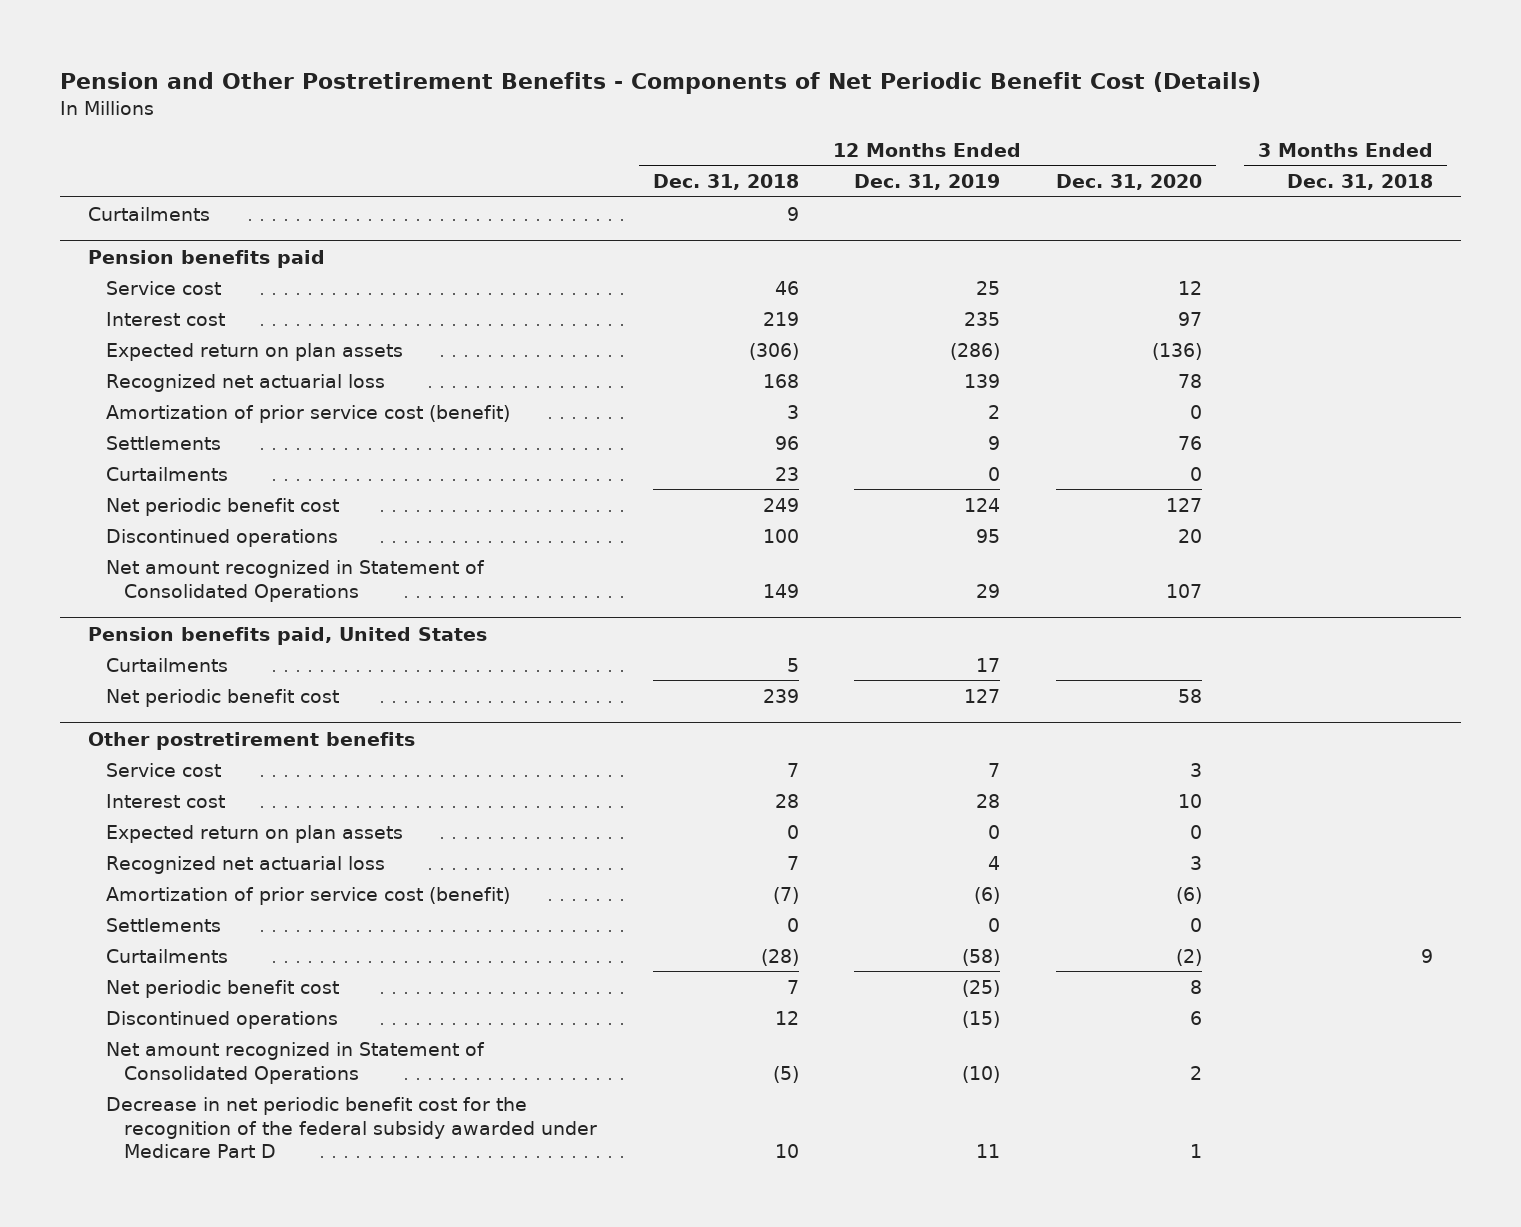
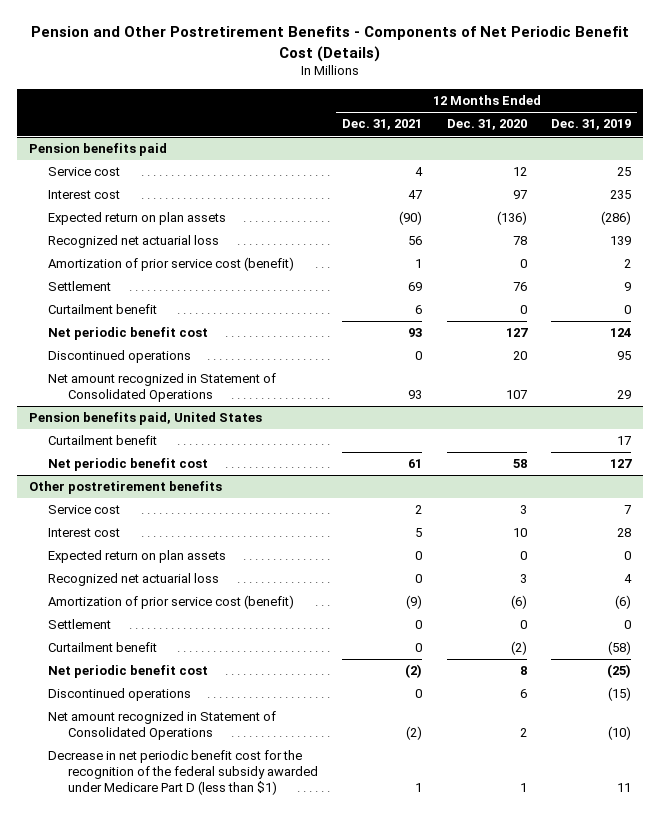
- | 12 Months Ended Dec. 31, 2018 | 12 Months Ended Dec. 31, 2019 | 12 Months Ended Dec. 31, 2020 | 3 Months Ended Dec. 31, 2018
+ | 12 Months Ended Dec. 31, 2021 | 12 Months Ended Dec. 31, 2020 | 12 Months Ended Dec. 31, 2019
- Curtailments | 9 | | |
@ Pension benefits paid
- Settlements | 96 | 9 | 76 |
- Curtailments | 23 | 0 | 0 |
+ Settlement | 69 | 76 | 9
+ Curtailment benefit | 6 | 0 | 0
@ Pension benefits paid, United States
- Curtailments | 5 | 17 | |
+ Curtailment benefit | | | 17
@ Other postretirement benefits
- Settlements | 0 | 0 | 0 |
- Curtailments | (28) | (58) | (2) | 9
+ Settlement | 0 | 0 | 0
+ Curtailment benefit | 0 | (2) | (58)
- Decrease in net periodic benefit cost for the recognition of the federal subsidy awarded under Medicare Part D | 10 | 11 | 1 |
+ Decrease in net periodic benefit cost for the recognition of the federal subsidy awarded under Medicare Part D (less than $1) | 1 | 1 | 11

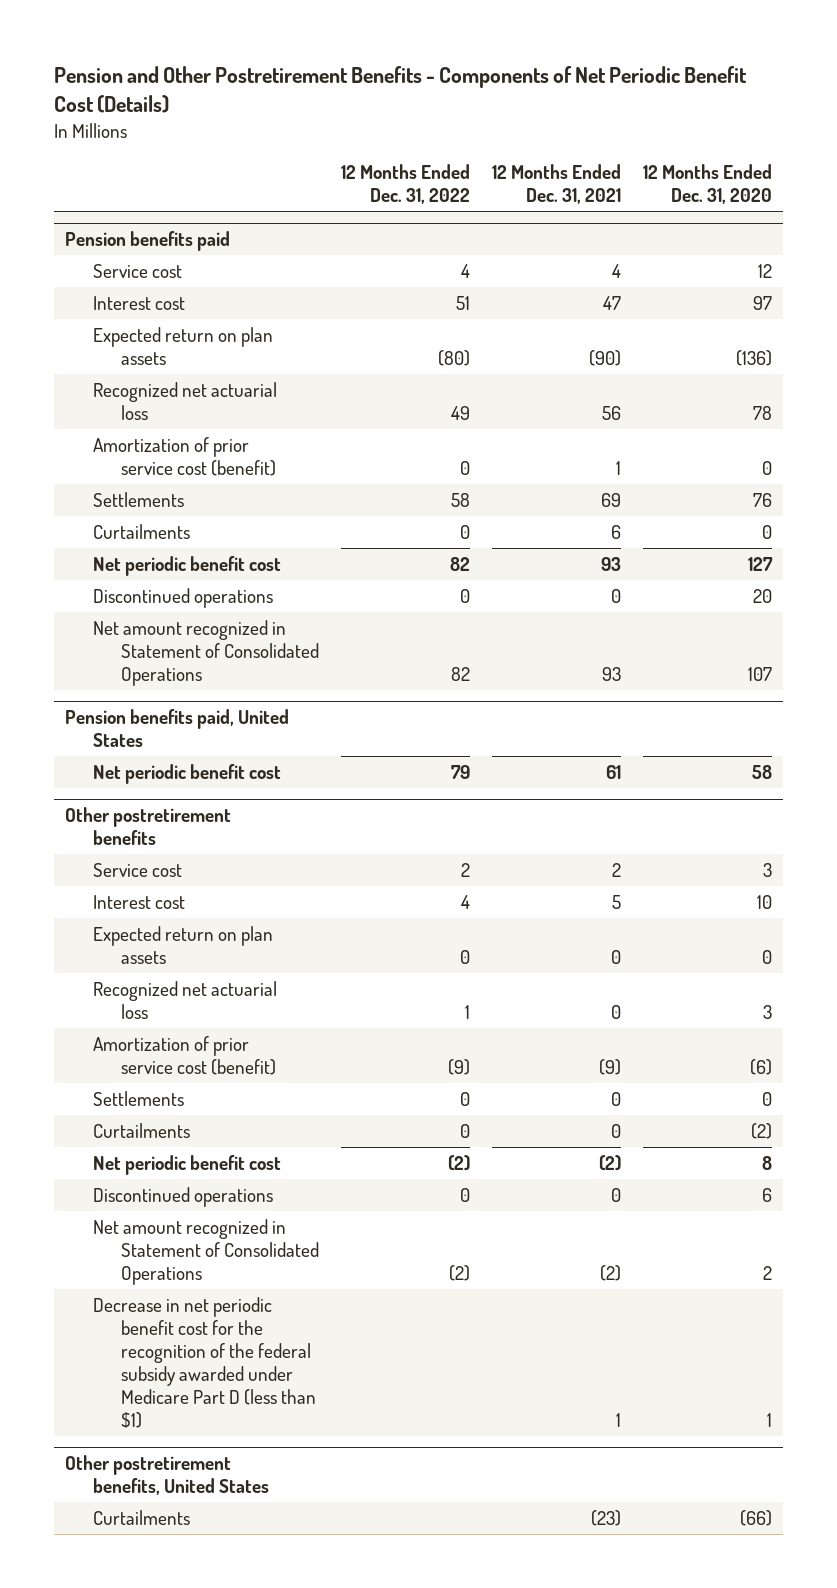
- | 12 Months Ended Dec. 31, 2021 | 12 Months Ended Dec. 31, 2020 | 12 Months Ended Dec. 31, 2019
+ | 12 Months Ended Dec. 31, 2022 | 12 Months Ended Dec. 31, 2021 | 12 Months Ended Dec. 31, 2020
@ Pension benefits paid
- Settlement | 69 | 76 | 9
- Curtailment benefit | 6 | 0 | 0
+ Settlements | 58 | 69 | 76
+ Curtailments | 0 | 6 | 0
@ Pension benefits paid, United States
- Curtailment benefit | | | 17
@ Other postretirement benefits
- Settlement | 0 | 0 | 0
- Curtailment benefit | 0 | (2) | (58)
+ Settlements | 0 | 0 | 0
+ Curtailments | 0 | 0 | (2)
+ Other postretirement benefits, United States
+ Curtailments | | (23) | (66)

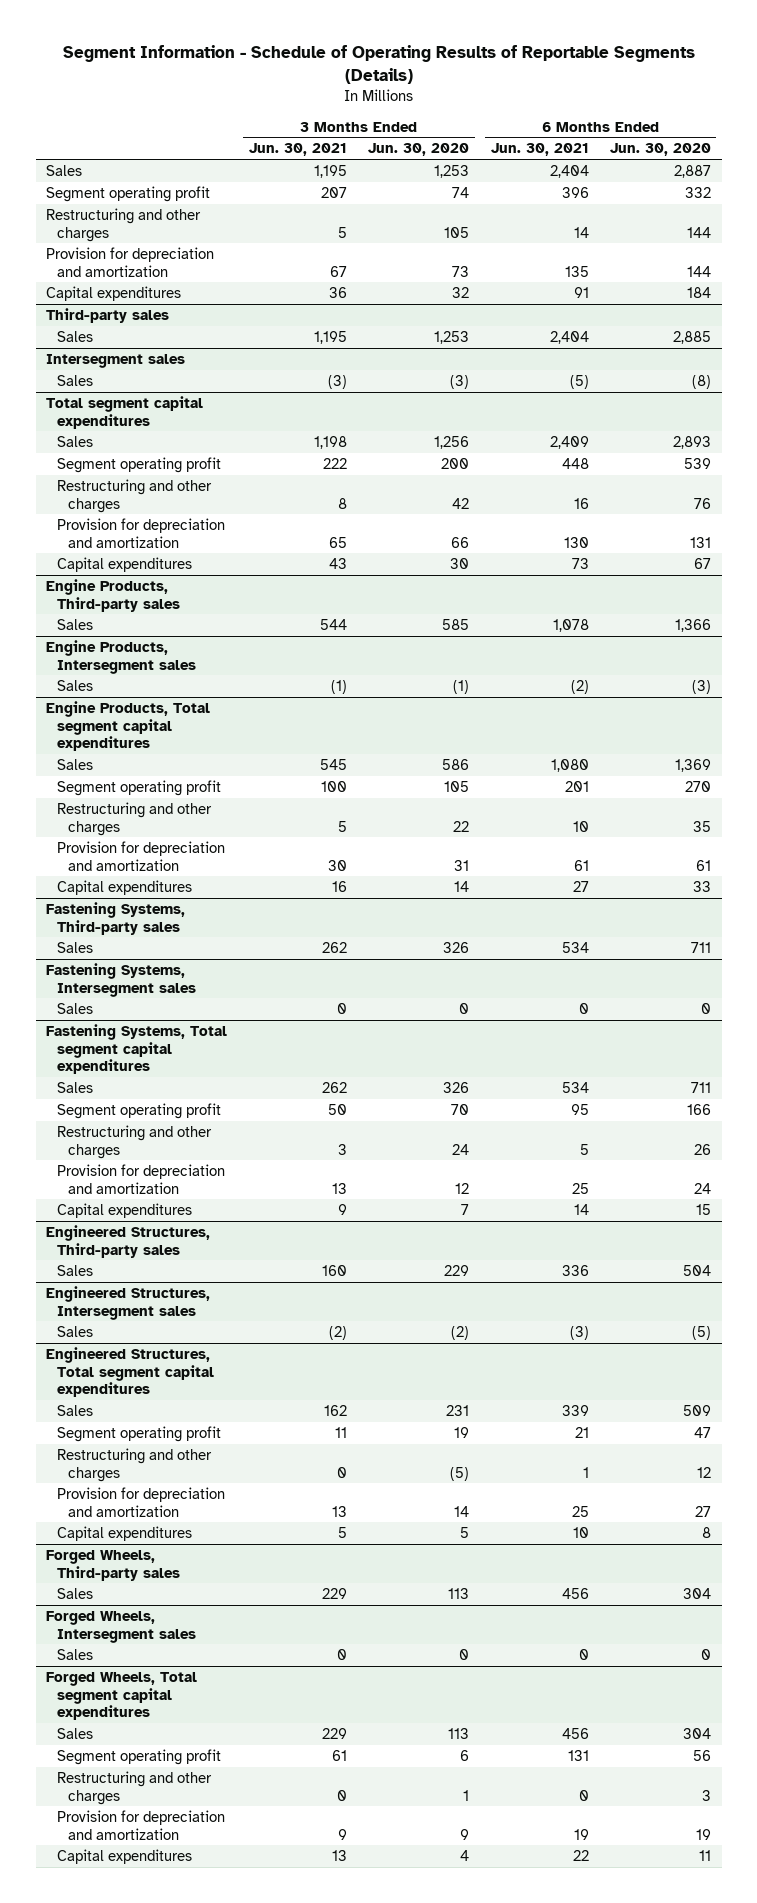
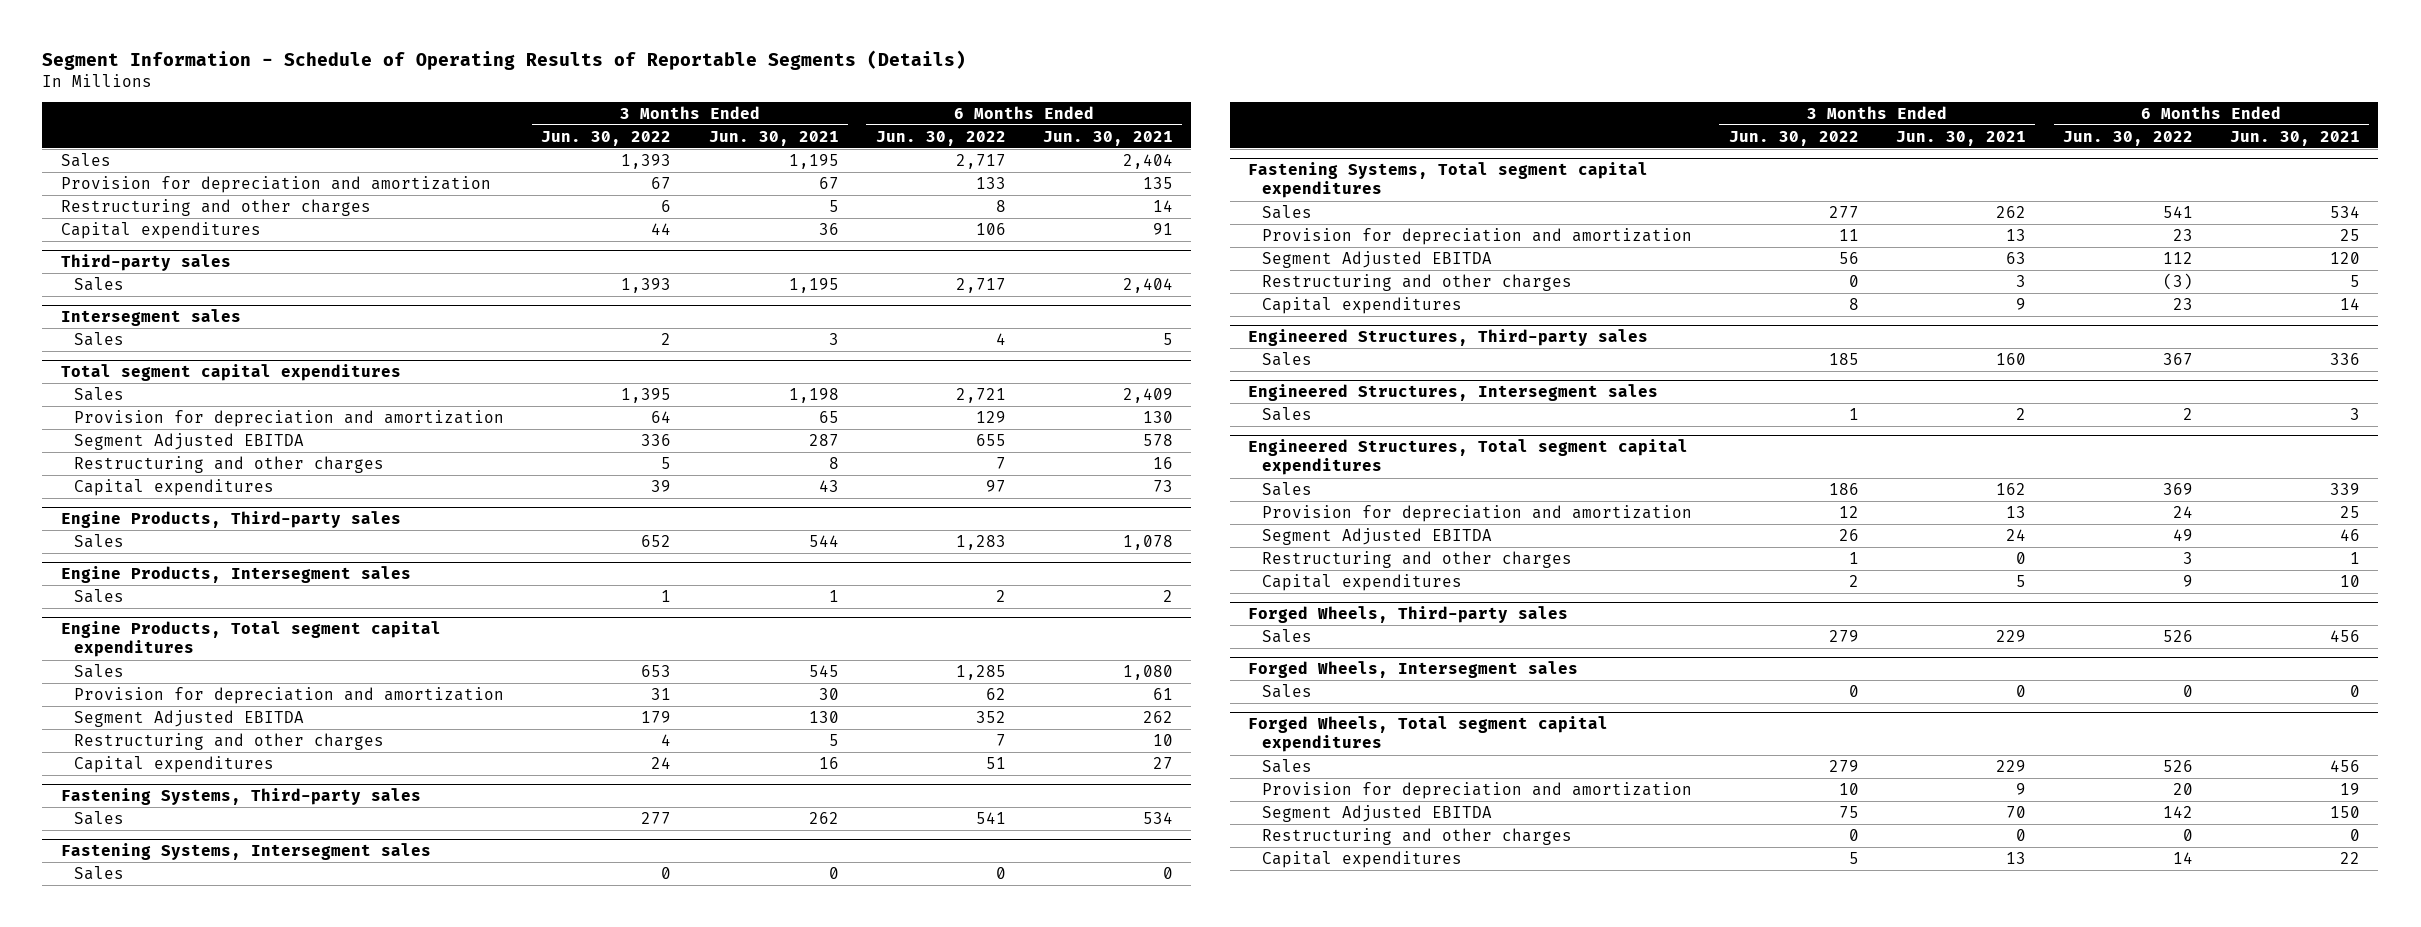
- | 3 Months Ended Jun. 30, 2021 | 3 Months Ended Jun. 30, 2020 | 6 Months Ended Jun. 30, 2021 | 6 Months Ended Jun. 30, 2020
+ | 3 Months Ended Jun. 30, 2022 | 3 Months Ended Jun. 30, 2021 | 6 Months Ended Jun. 30, 2022 | 6 Months Ended Jun. 30, 2021
- Segment operating profit | 207 | 74 | 396 | 332
moved down: Restructuring and other charges | 6 | 5 | 8 | 14
@ Intersegment sales
- Sales | (3) | (3) | (5) | (8)
+ Sales | 2 | 3 | 4 | 5
@ Total segment capital expenditures
- Segment operating profit | 222 | 200 | 448 | 539
+ Segment Adjusted EBITDA | 336 | 287 | 655 | 578
moved down: Restructuring and other charges | 5 | 8 | 7 | 16
@ Engine Products, Intersegment sales
- Sales | (1) | (1) | (2) | (3)
+ Sales | 1 | 1 | 2 | 2
@ Engine Products, Total segment capital expenditures
- Segment operating profit | 100 | 105 | 201 | 270
+ Segment Adjusted EBITDA | 179 | 130 | 352 | 262
moved down: Restructuring and other charges | 4 | 5 | 7 | 10
@ Fastening Systems, Total segment capital expenditures
- Segment operating profit | 50 | 70 | 95 | 166
+ Segment Adjusted EBITDA | 56 | 63 | 112 | 120
moved down: Restructuring and other charges | 0 | 3 | (3) | 5
@ Engineered Structures, Intersegment sales
- Sales | (2) | (2) | (3) | (5)
+ Sales | 1 | 2 | 2 | 3
@ Engineered Structures, Total segment capital expenditures
- Segment operating profit | 11 | 19 | 21 | 47
+ Segment Adjusted EBITDA | 26 | 24 | 49 | 46
moved down: Restructuring and other charges | 1 | 0 | 3 | 1
@ Forged Wheels, Total segment capital expenditures
- Segment operating profit | 61 | 6 | 131 | 56
+ Segment Adjusted EBITDA | 75 | 70 | 142 | 150
moved down: Restructuring and other charges | 0 | 0 | 0 | 0

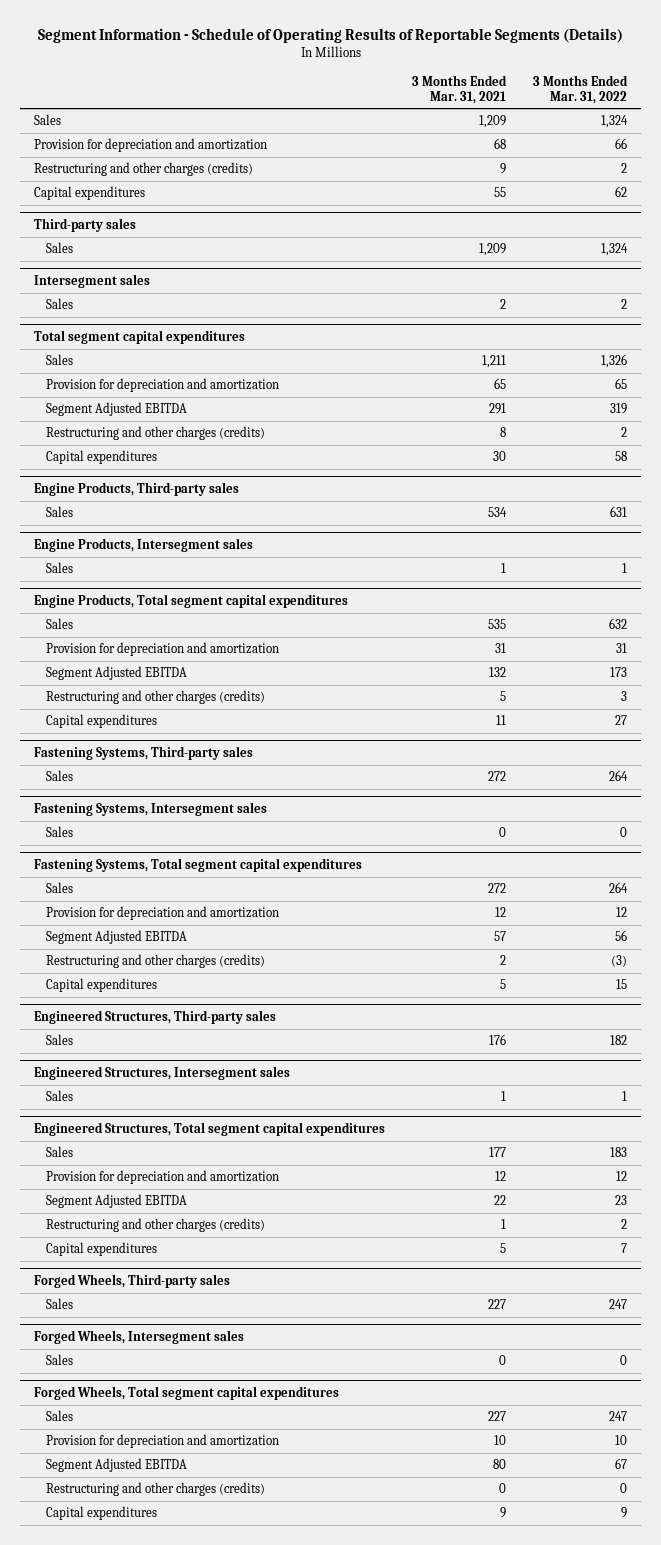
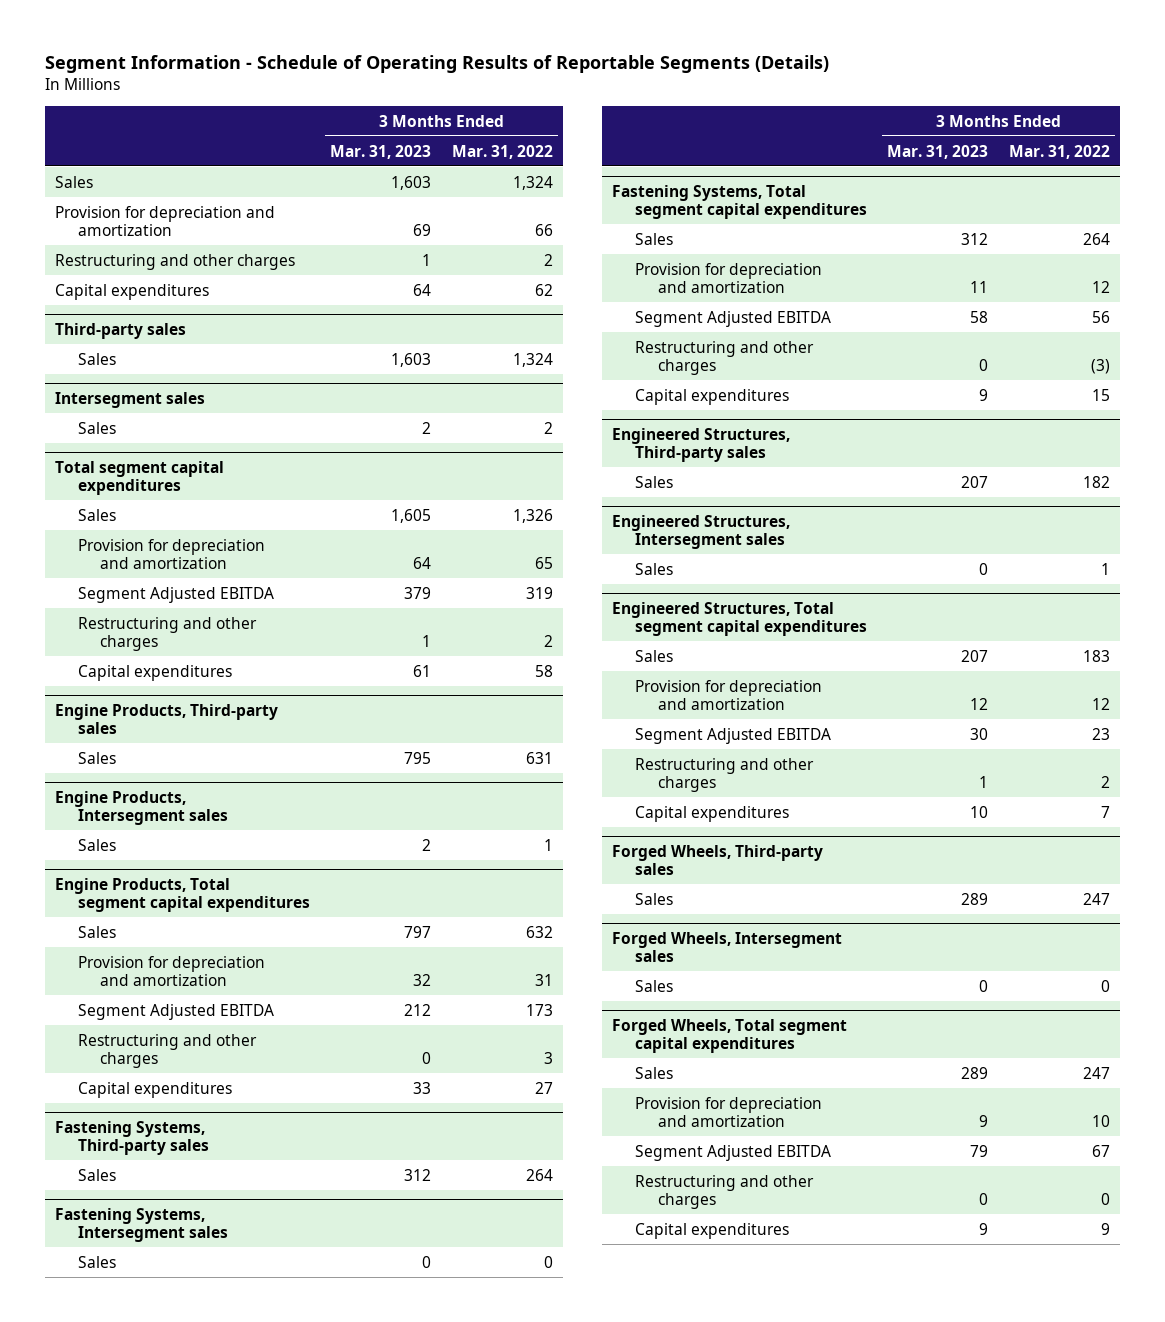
- | 3 Months Ended Mar. 31, 2021 | 3 Months Ended Mar. 31, 2022
+ | 3 Months Ended Mar. 31, 2023 | 3 Months Ended Mar. 31, 2022
- Restructuring and other charges (credits) | 9 | 2
+ Restructuring and other charges | 1 | 2
@ Total segment capital expenditures
- Restructuring and other charges (credits) | 8 | 2
+ Restructuring and other charges | 1 | 2
@ Engine Products, Total segment capital expenditures
- Restructuring and other charges (credits) | 5 | 3
+ Restructuring and other charges | 0 | 3
@ Fastening Systems, Total segment capital expenditures
- Restructuring and other charges (credits) | 2 | (3)
+ Restructuring and other charges | 0 | (3)
@ Engineered Structures, Total segment capital expenditures
- Restructuring and other charges (credits) | 1 | 2
+ Restructuring and other charges | 1 | 2
@ Forged Wheels, Total segment capital expenditures
- Restructuring and other charges (credits) | 0 | 0
+ Restructuring and other charges | 0 | 0

